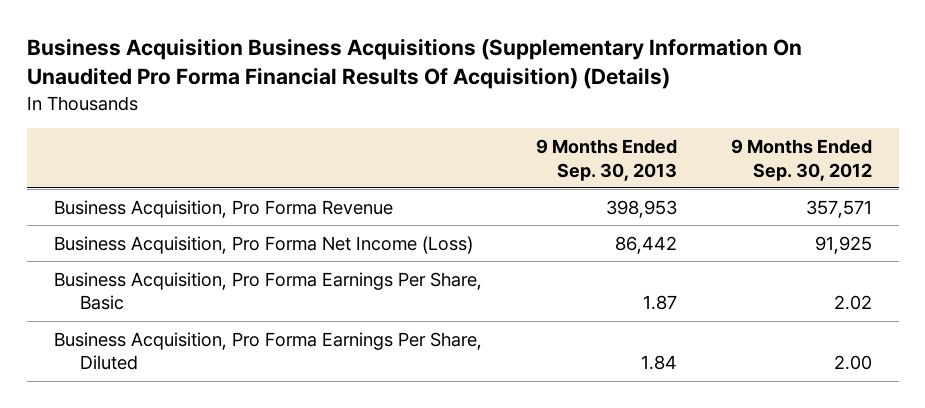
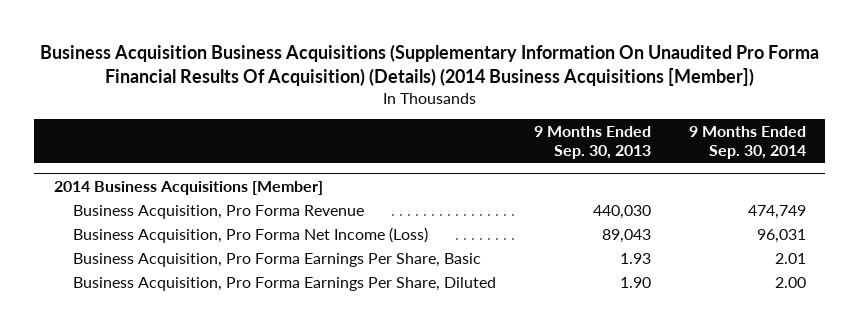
- Business Acquisition Business Acquisitions (Supplementary Information On Unaudited Pro Forma Financial Results Of Acquisition) (Details)
+ Business Acquisition Business Acquisitions (Supplementary Information On Unaudited Pro Forma Financial Results Of Acquisition) (Details) (2014 Business Acquisitions [Member])
- | 9 Months Ended Sep. 30, 2013 | 9 Months Ended Sep. 30, 2012
+ | 9 Months Ended Sep. 30, 2013 | 9 Months Ended Sep. 30, 2014
- Business Acquisition, Pro Forma Revenue | 398,953 | 357,571
- Business Acquisition, Pro Forma Net Income (Loss) | 86,442 | 91,925
- Business Acquisition, Pro Forma Earnings Per Share, Basic | 1.87 | 2.02
- Business Acquisition, Pro Forma Earnings Per Share, Diluted | 1.84 | 2.00
+ 2014 Business Acquisitions [Member]
+ Business Acquisition, Pro Forma Revenue | 440,030 | 474,749
+ Business Acquisition, Pro Forma Net Income (Loss) | 89,043 | 96,031
+ Business Acquisition, Pro Forma Earnings Per Share, Basic | 1.93 | 2.01
+ Business Acquisition, Pro Forma Earnings Per Share, Diluted | 1.90 | 2.00

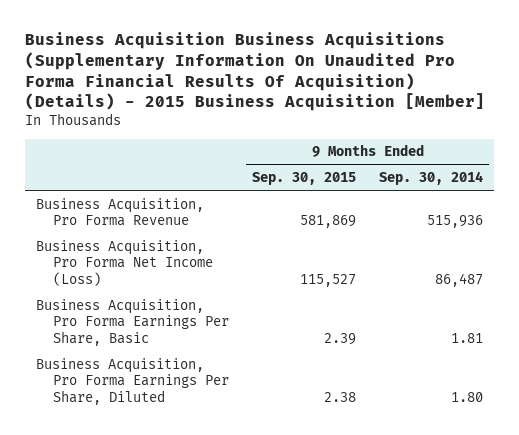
- Business Acquisition Business Acquisitions (Supplementary Information On Unaudited Pro Forma Financial Results Of Acquisition) (Details) (2014 Business Acquisitions [Member])
+ Business Acquisition Business Acquisitions (Supplementary Information On Unaudited Pro Forma Financial Results Of Acquisition) (Details) - 2015 Business Acquisition [Member]
- | 9 Months Ended Sep. 30, 2013 | 9 Months Ended Sep. 30, 2014
+ | 9 Months Ended Sep. 30, 2015 | 9 Months Ended Sep. 30, 2014
- 2014 Business Acquisitions [Member]
- Business Acquisition, Pro Forma Revenue | 440,030 | 474,749
- Business Acquisition, Pro Forma Net Income (Loss) | 89,043 | 96,031
- Business Acquisition, Pro Forma Earnings Per Share, Basic | 1.93 | 2.01
- Business Acquisition, Pro Forma Earnings Per Share, Diluted | 1.90 | 2.00
+ Business Acquisition, Pro Forma Revenue | 581,869 | 515,936
+ Business Acquisition, Pro Forma Net Income (Loss) | 115,527 | 86,487
+ Business Acquisition, Pro Forma Earnings Per Share, Basic | 2.39 | 1.81
+ Business Acquisition, Pro Forma Earnings Per Share, Diluted | 2.38 | 1.80

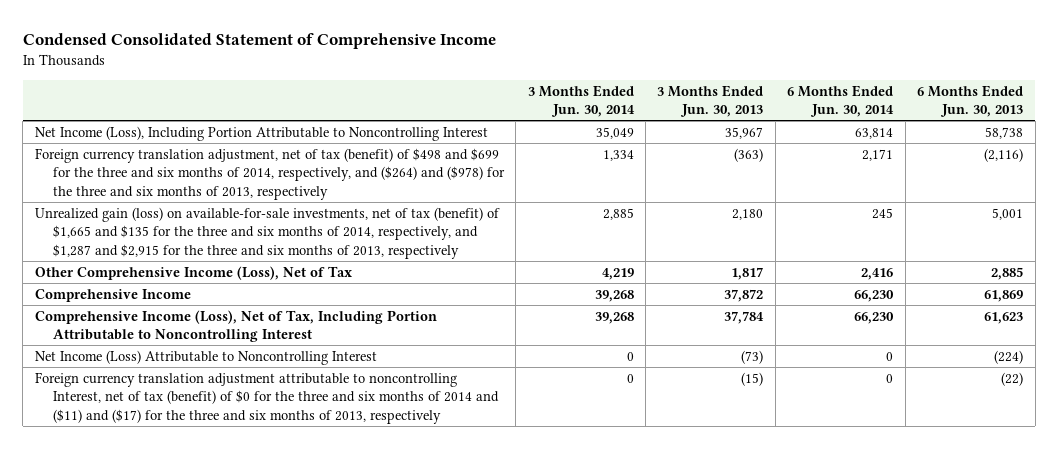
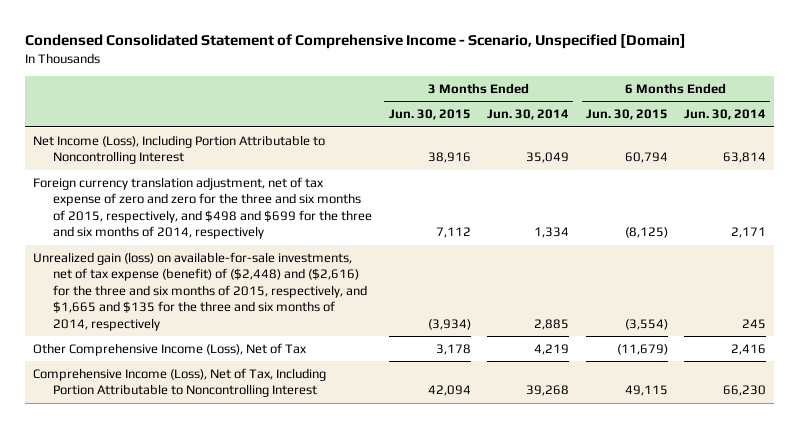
- Condensed Consolidated Statement of Comprehensive Income
+ Condensed Consolidated Statement of Comprehensive Income - Scenario, Unspecified [Domain]
- | 3 Months Ended Jun. 30, 2014 | 3 Months Ended Jun. 30, 2013 | 6 Months Ended Jun. 30, 2014 | 6 Months Ended Jun. 30, 2013
+ | 3 Months Ended Jun. 30, 2015 | 3 Months Ended Jun. 30, 2014 | 6 Months Ended Jun. 30, 2015 | 6 Months Ended Jun. 30, 2014
- Foreign currency translation adjustment, net of tax (benefit) of $498 and $699 for the three and six months of 2014, respectively, and ($264) and ($978) for the three and six months of 2013, respectively | 1,334 | (363) | 2,171 | (2,116)
- Unrealized gain (loss) on available-for-sale investments, net of tax (benefit) of $1,665 and $135 for the three and six months of 2014, respectively, and $1,287 and $2,915 for the three and six months of 2013, respectively | 2,885 | 2,180 | 245 | 5,001
+ Foreign currency translation adjustment, net of tax expense of zero and zero for the three and six months of 2015, respectively, and $498 and $699 for the three and six months of 2014, respectively | 7,112 | 1,334 | (8,125) | 2,171
+ Unrealized gain (loss) on available-for-sale investments, net of tax expense (benefit) of ($2,448) and ($2,616) for the three and six months of 2015, respectively, and $1,665 and $135 for the three and six months of 2014, respectively | (3,934) | 2,885 | (3,554) | 245
- Comprehensive Income | 39,268 | 37,872 | 66,230 | 61,869
- Net Income (Loss) Attributable to Noncontrolling Interest | 0 | (73) | 0 | (224)
- Foreign currency translation adjustment attributable to noncontrolling Interest, net of tax (benefit) of $0 for the three and six months of 2014 and ($11) and ($17) for the three and six months of 2013, respectively | 0 | (15) | 0 | (22)

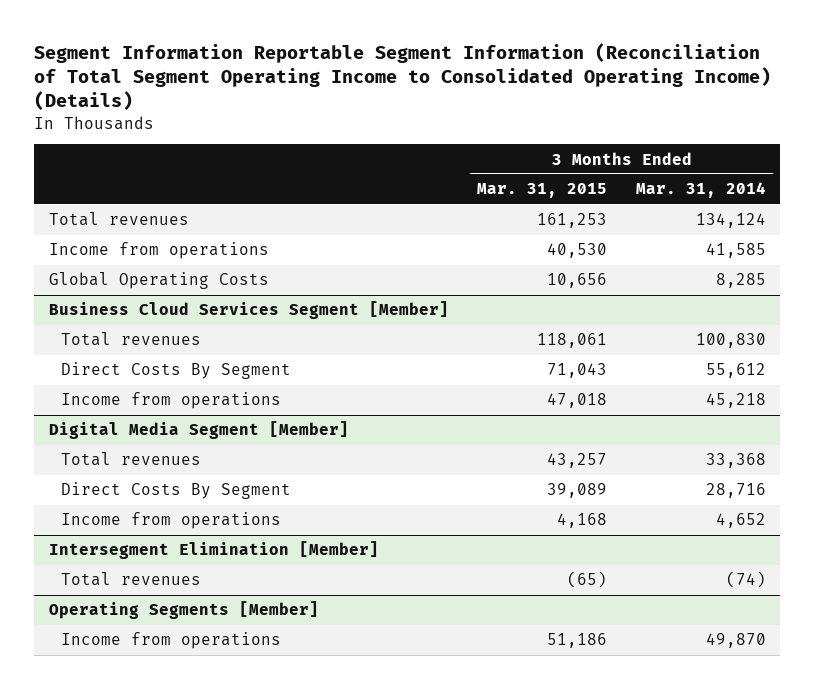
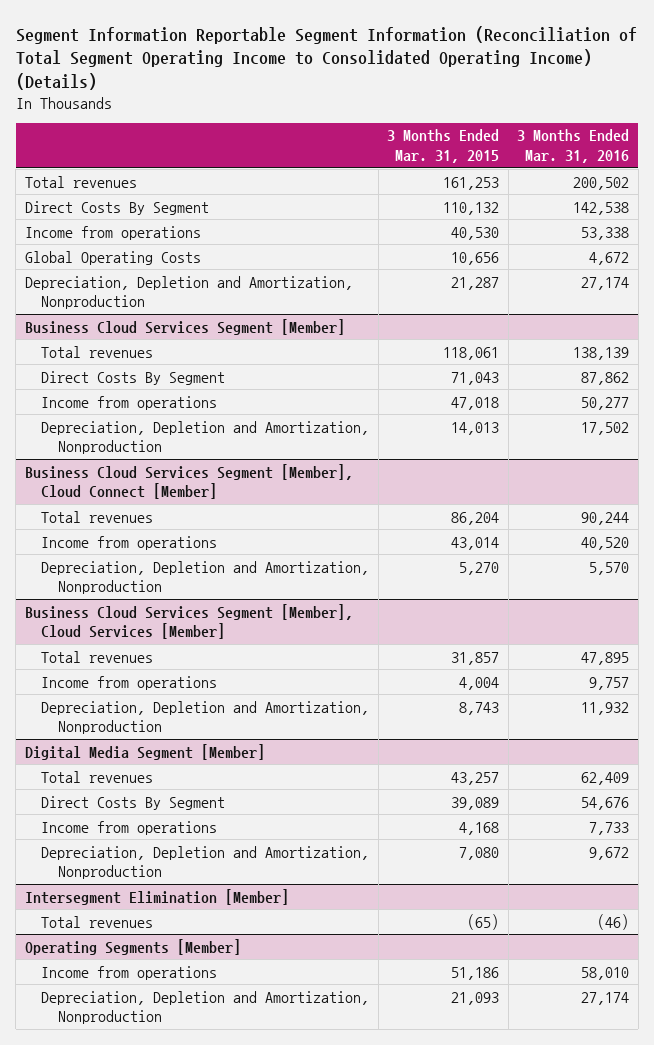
- | 3 Months Ended Mar. 31, 2015 | 3 Months Ended Mar. 31, 2014
+ | 3 Months Ended Mar. 31, 2015 | 3 Months Ended Mar. 31, 2016
+ Direct Costs By Segment | 110,132 | 142,538
+ Depreciation, Depletion and Amortization, Nonproduction | 21,287 | 27,174
@ Business Cloud Services Segment [Member]
+ Depreciation, Depletion and Amortization, Nonproduction | 14,013 | 17,502
+ Business Cloud Services Segment [Member], Cloud Connect [Member]
+ Total revenues | 86,204 | 90,244
+ Income from operations | 43,014 | 40,520
+ Depreciation, Depletion and Amortization, Nonproduction | 5,270 | 5,570
+ Business Cloud Services Segment [Member], Cloud Services [Member]
+ Total revenues | 31,857 | 47,895
+ Income from operations | 4,004 | 9,757
+ Depreciation, Depletion and Amortization, Nonproduction | 8,743 | 11,932
@ Digital Media Segment [Member]
+ Depreciation, Depletion and Amortization, Nonproduction | 7,080 | 9,672
@ Operating Segments [Member]
+ Depreciation, Depletion and Amortization, Nonproduction | 21,093 | 27,174

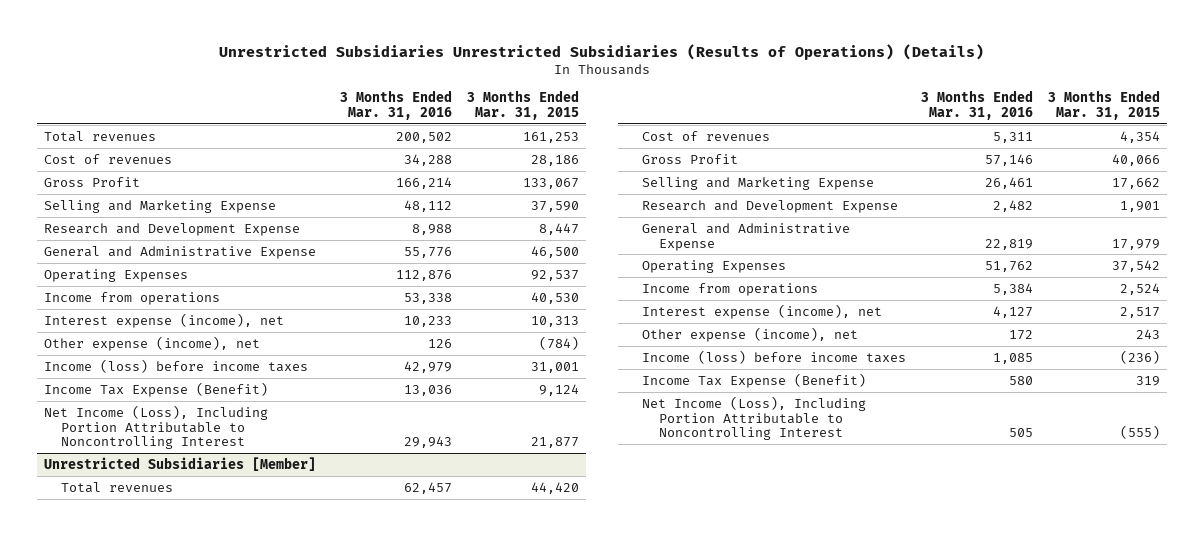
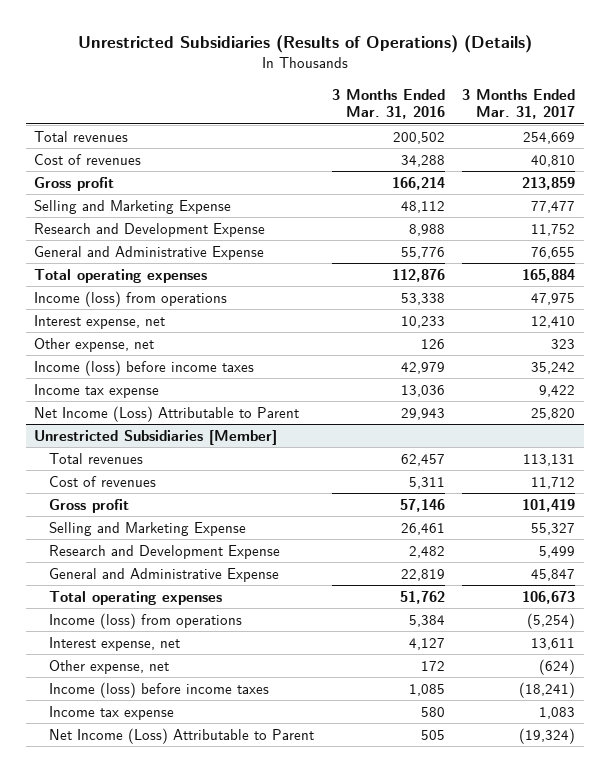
- Unrestricted Subsidiaries Unrestricted Subsidiaries (Results of Operations) (Details)
+ Unrestricted Subsidiaries (Results of Operations) (Details)
- | 3 Months Ended Mar. 31, 2016 | 3 Months Ended Mar. 31, 2015
+ | 3 Months Ended Mar. 31, 2016 | 3 Months Ended Mar. 31, 2017
- Gross Profit | 166,214 | 133,067
+ Gross profit | 166,214 | 213,859
- Operating Expenses | 112,876 | 92,537
- Income from operations | 53,338 | 40,530
- Interest expense (income), net | 10,233 | 10,313
- Other expense (income), net | 126 | (784)
+ Total operating expenses | 112,876 | 165,884
+ Income (loss) from operations | 53,338 | 47,975
+ Interest expense, net | 10,233 | 12,410
+ Other expense, net | 126 | 323
- Income Tax Expense (Benefit) | 13,036 | 9,124
- Net Income (Loss), Including Portion Attributable to Noncontrolling Interest | 29,943 | 21,877
+ Income tax expense | 13,036 | 9,422
+ Net Income (Loss) Attributable to Parent | 29,943 | 25,820
@ Unrestricted Subsidiaries [Member]
- Gross Profit | 57,146 | 40,066
+ Gross profit | 57,146 | 101,419
- Operating Expenses | 51,762 | 37,542
- Income from operations | 5,384 | 2,524
- Interest expense (income), net | 4,127 | 2,517
- Other expense (income), net | 172 | 243
+ Total operating expenses | 51,762 | 106,673
+ Income (loss) from operations | 5,384 | (5,254)
+ Interest expense, net | 4,127 | 13,611
+ Other expense, net | 172 | (624)
- Income Tax Expense (Benefit) | 580 | 319
- Net Income (Loss), Including Portion Attributable to Noncontrolling Interest | 505 | (555)
+ Income tax expense | 580 | 1,083
+ Net Income (Loss) Attributable to Parent | 505 | (19,324)

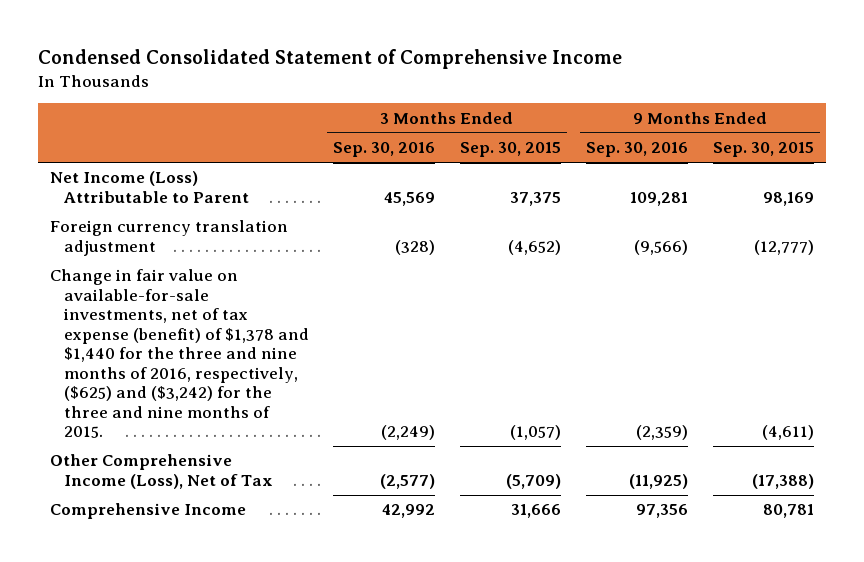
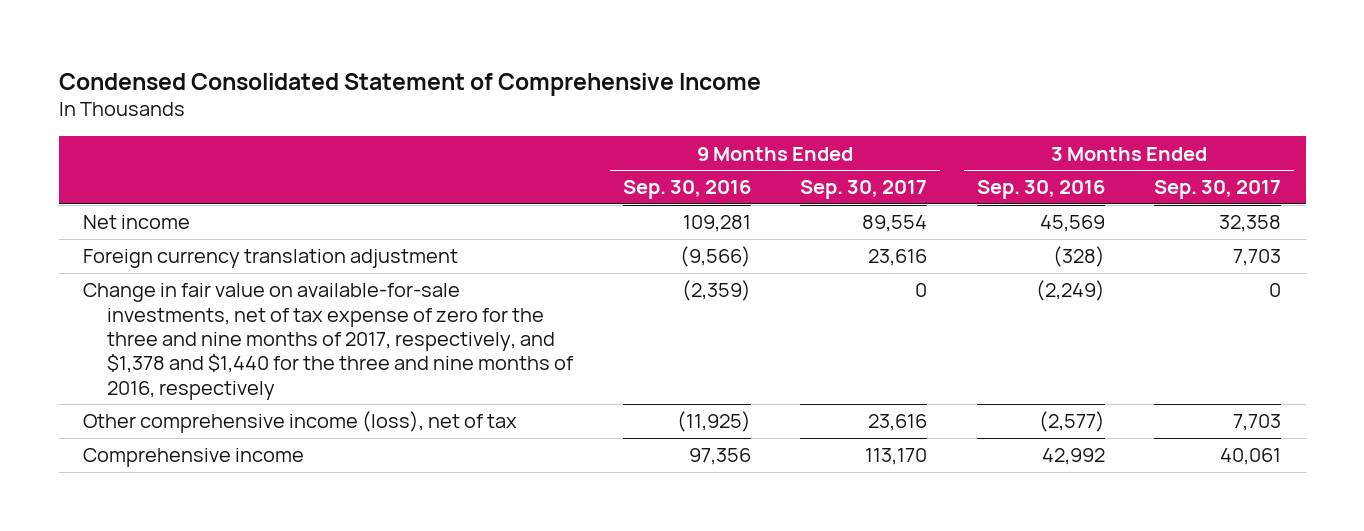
- | 3 Months Ended Sep. 30, 2016 | 3 Months Ended Sep. 30, 2015 | 9 Months Ended Sep. 30, 2016 | 9 Months Ended Sep. 30, 2015
+ | 9 Months Ended Sep. 30, 2016 | 9 Months Ended Sep. 30, 2017 | 3 Months Ended Sep. 30, 2016 | 3 Months Ended Sep. 30, 2017
- Net Income (Loss) Attributable to Parent | 45,569 | 37,375 | 109,281 | 98,169
+ Net income | 109,281 | 89,554 | 45,569 | 32,358
- Change in fair value on available-for-sale investments, net of tax expense (benefit) of $1,378 and $1,440 for the three and nine months of 2016, respectively, ($625) and ($3,242) for the three and nine months of 2015. | (2,249) | (1,057) | (2,359) | (4,611)
- Other Comprehensive Income (Loss), Net of Tax | (2,577) | (5,709) | (11,925) | (17,388)
- Comprehensive Income | 42,992 | 31,666 | 97,356 | 80,781
+ Change in fair value on available-for-sale investments, net of tax expense of zero for the three and nine months of 2017, respectively, and $1,378 and $1,440 for the three and nine months of 2016, respectively | (2,359) | 0 | (2,249) | 0
+ Other comprehensive income (loss), net of tax | (11,925) | 23,616 | (2,577) | 7,703
+ Comprehensive income | 97,356 | 113,170 | 42,992 | 40,061

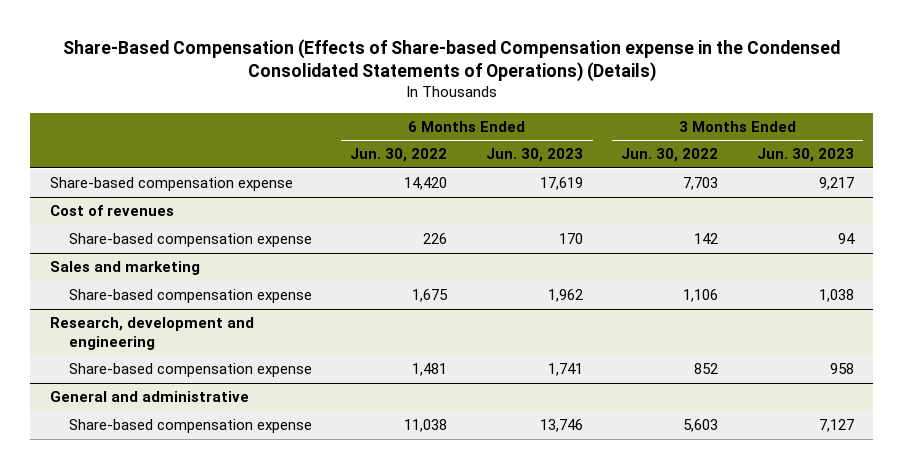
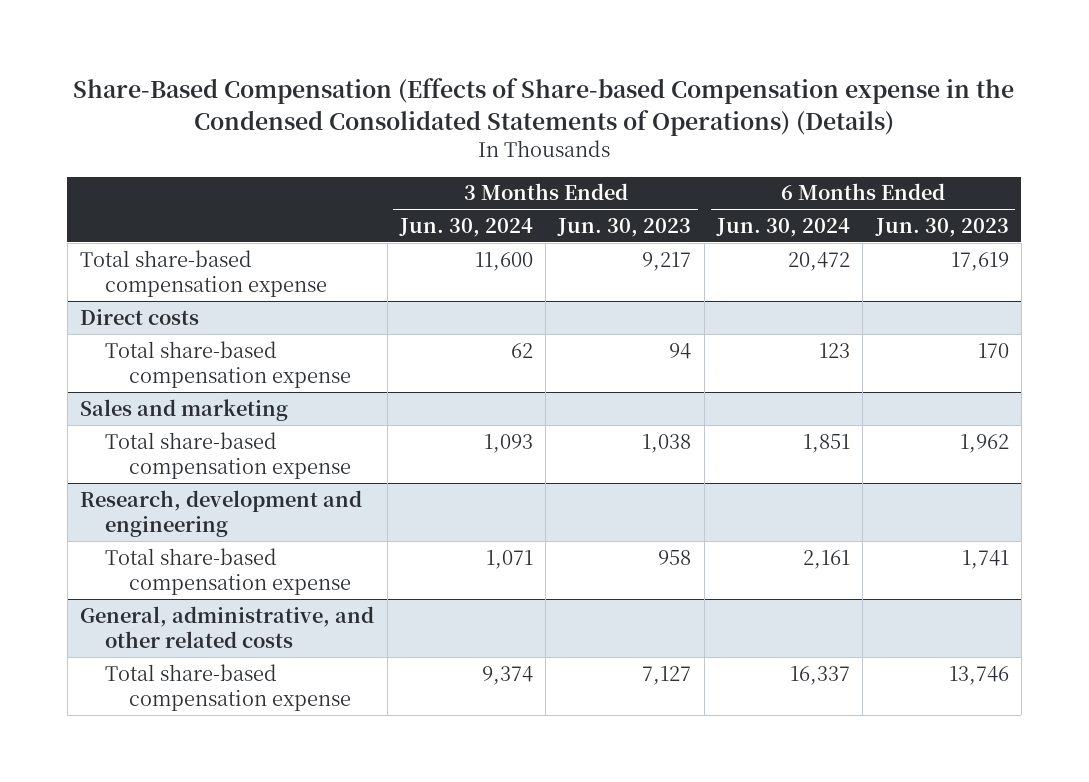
- | 6 Months Ended Jun. 30, 2022 | 6 Months Ended Jun. 30, 2023 | 3 Months Ended Jun. 30, 2022 | 3 Months Ended Jun. 30, 2023
+ | 3 Months Ended Jun. 30, 2024 | 3 Months Ended Jun. 30, 2023 | 6 Months Ended Jun. 30, 2024 | 6 Months Ended Jun. 30, 2023
- Share-based compensation expense | 14,420 | 17,619 | 7,703 | 9,217
- Cost of revenues
- Share-based compensation expense | 226 | 170 | 142 | 94
+ Total share-based compensation expense | 11,600 | 9,217 | 20,472 | 17,619
+ Direct costs
+ Total share-based compensation expense | 62 | 94 | 123 | 170
@ Sales and marketing
- Share-based compensation expense | 1,675 | 1,962 | 1,106 | 1,038
+ Total share-based compensation expense | 1,093 | 1,038 | 1,851 | 1,962
@ Research, development and engineering
- Share-based compensation expense | 1,481 | 1,741 | 852 | 958
- General and administrative
- Share-based compensation expense | 11,038 | 13,746 | 5,603 | 7,127
@ Research, development and engineering
+ Total share-based compensation expense | 1,071 | 958 | 2,161 | 1,741
+ General, administrative, and other related costs
+ Total share-based compensation expense | 9,374 | 7,127 | 16,337 | 13,746

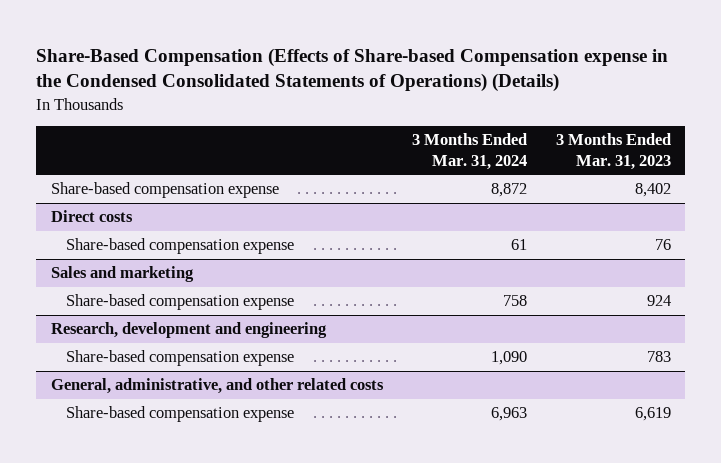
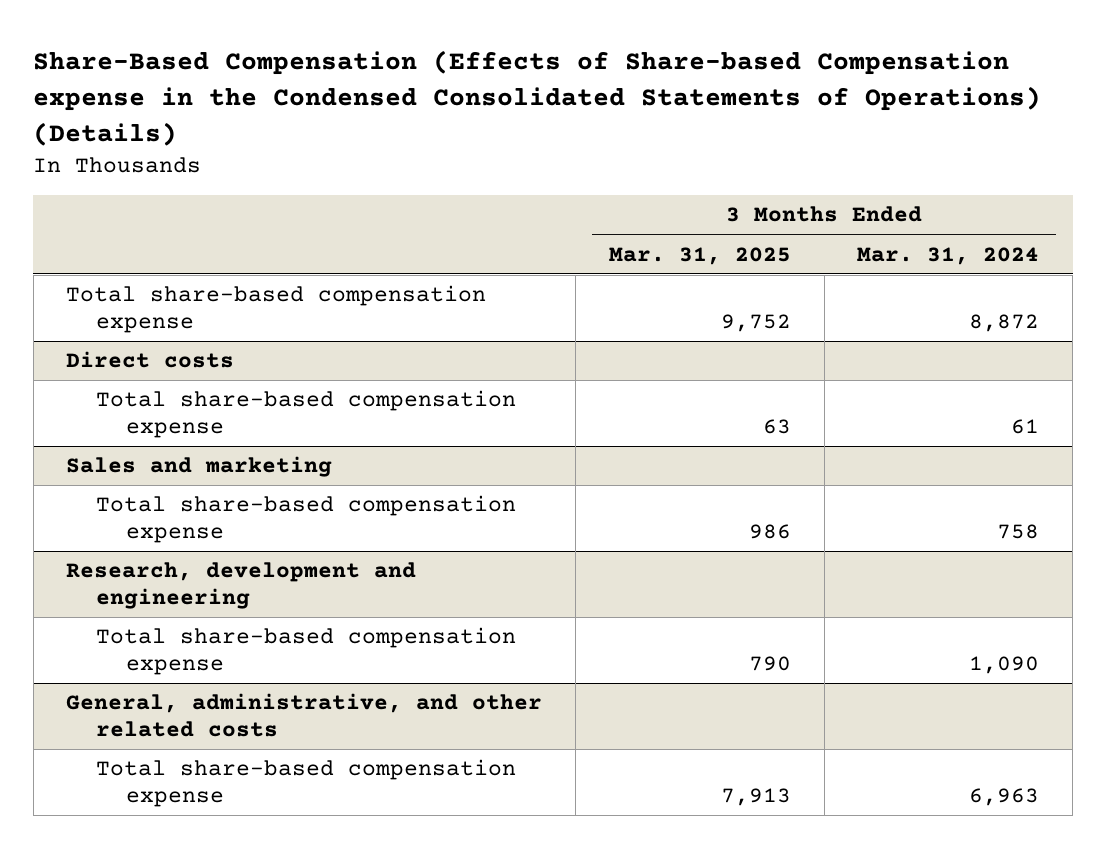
- | 3 Months Ended Mar. 31, 2024 | 3 Months Ended Mar. 31, 2023
+ | 3 Months Ended Mar. 31, 2025 | 3 Months Ended Mar. 31, 2024
- Share-based compensation expense | 8,872 | 8,402
+ Total share-based compensation expense | 9,752 | 8,872
@ Direct costs
- Share-based compensation expense | 61 | 76
+ Total share-based compensation expense | 63 | 61
@ Sales and marketing
- Share-based compensation expense | 758 | 924
+ Total share-based compensation expense | 986 | 758
@ Research, development and engineering
- Share-based compensation expense | 1,090 | 783
+ Total share-based compensation expense | 790 | 1,090
@ General, administrative, and other related costs
- Share-based compensation expense | 6,963 | 6,619
+ Total share-based compensation expense | 7,913 | 6,963

